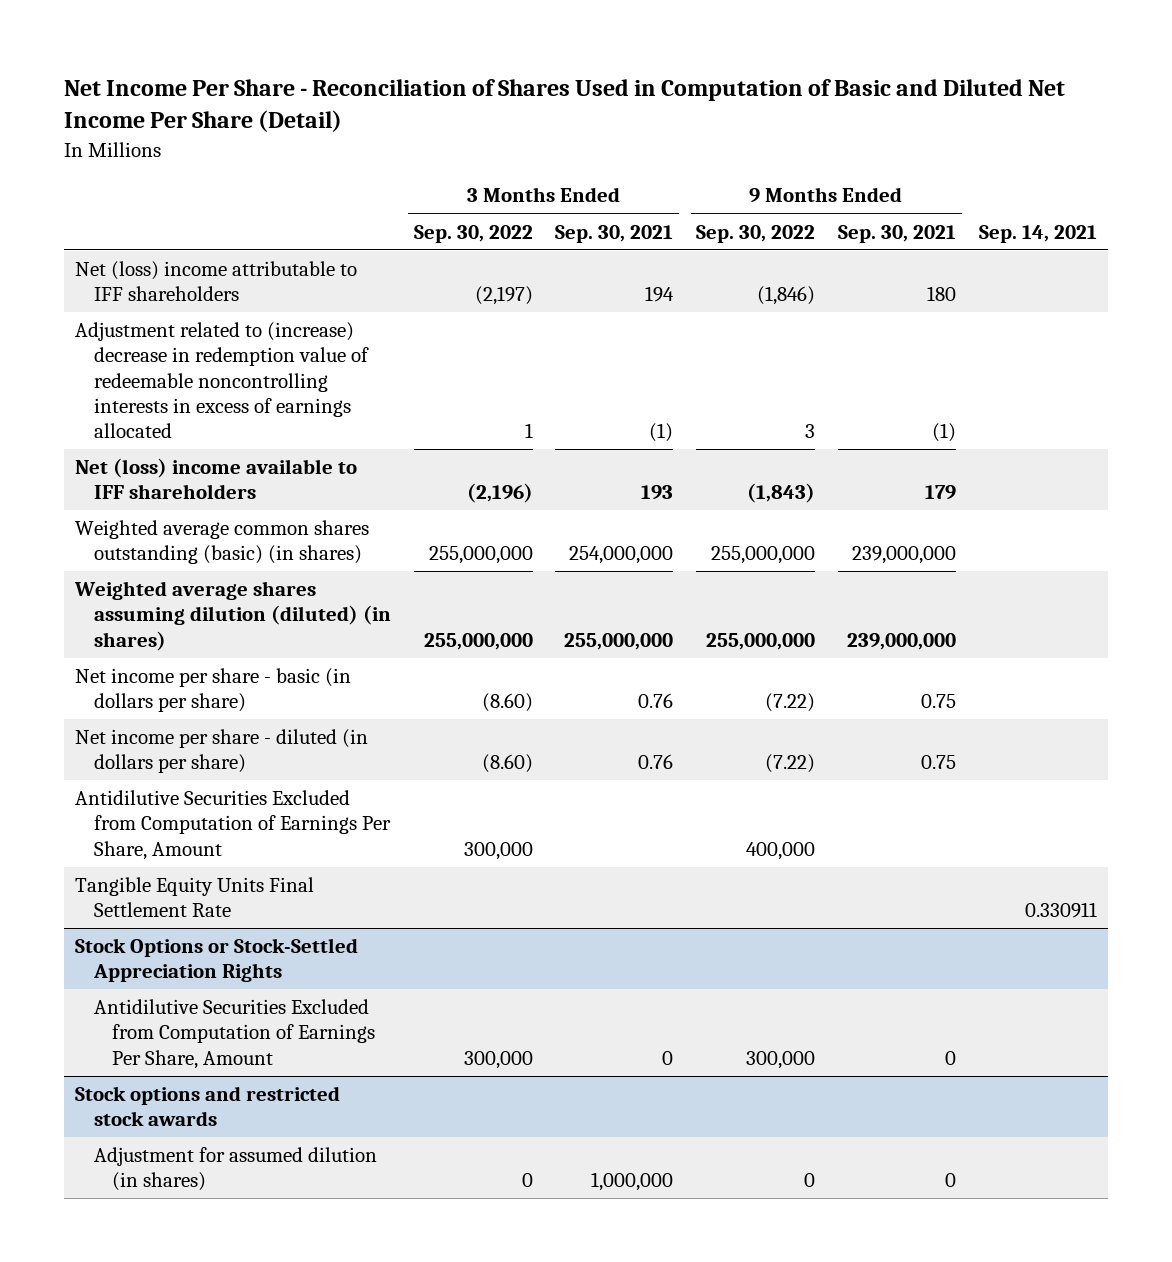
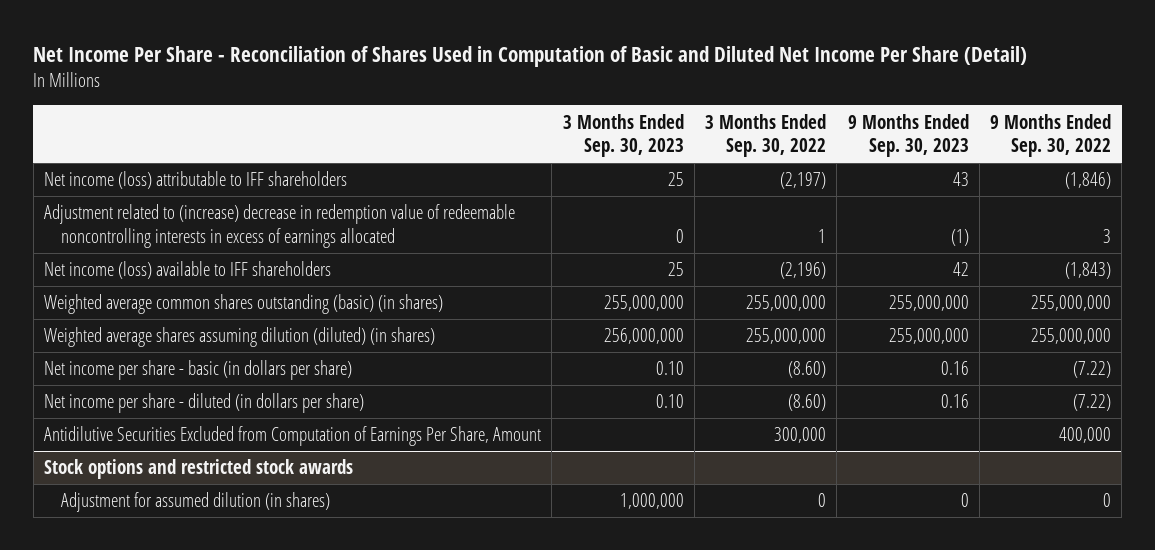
- | 3 Months Ended Sep. 30, 2022 | 3 Months Ended Sep. 30, 2021 | 9 Months Ended Sep. 30, 2022 | 9 Months Ended Sep. 30, 2021 | Sep. 14, 2021
+ | 3 Months Ended Sep. 30, 2023 | 3 Months Ended Sep. 30, 2022 | 9 Months Ended Sep. 30, 2023 | 9 Months Ended Sep. 30, 2022
- Net (loss) income attributable to IFF shareholders | (2,197) | 194 | (1,846) | 180 |
+ Net income (loss) attributable to IFF shareholders | 25 | (2,197) | 43 | (1,846)
- Net (loss) income available to IFF shareholders | (2,196) | 193 | (1,843) | 179 |
+ Net income (loss) available to IFF shareholders | 25 | (2,196) | 42 | (1,843)
- Tangible Equity Units Final Settlement Rate | | | | | 0.330911
- Stock Options or Stock-Settled Appreciation Rights
- Antidilutive Securities Excluded from Computation of Earnings Per Share, Amount | 300,000 | 0 | 300,000 | 0 |

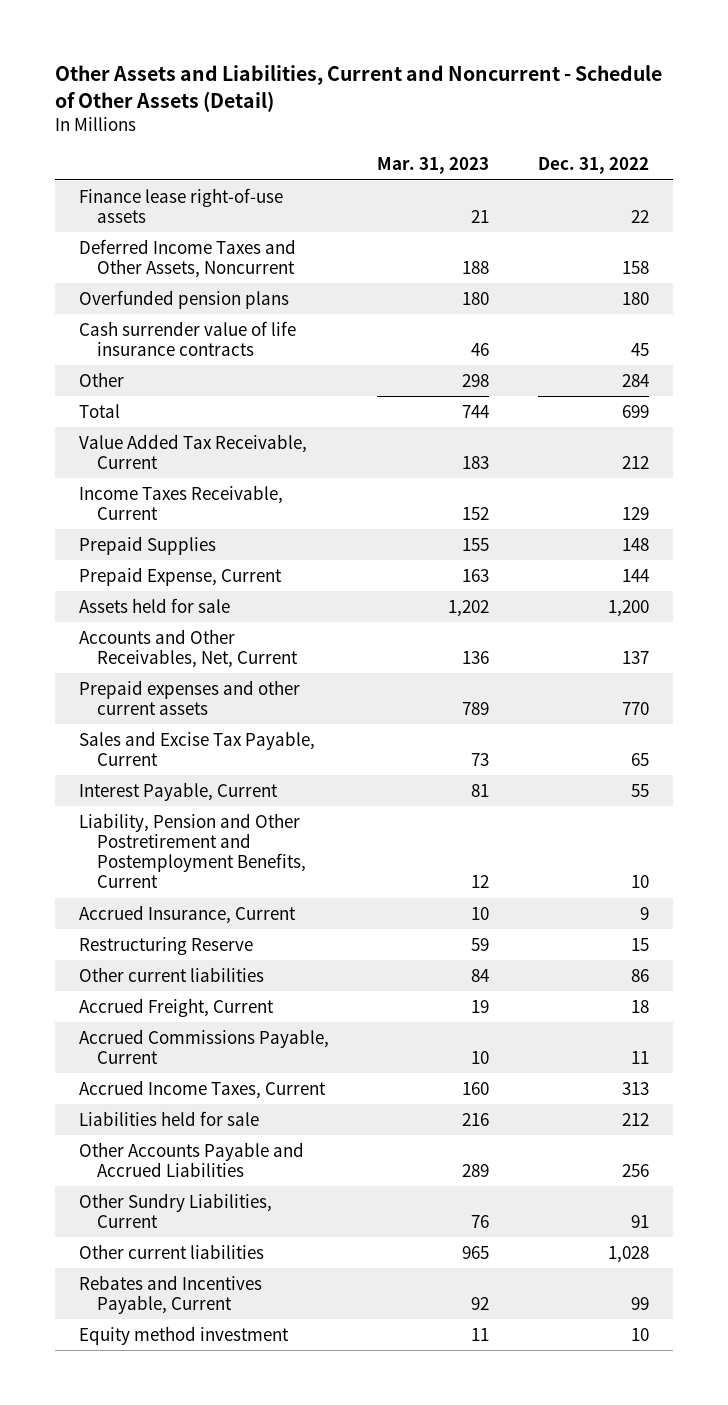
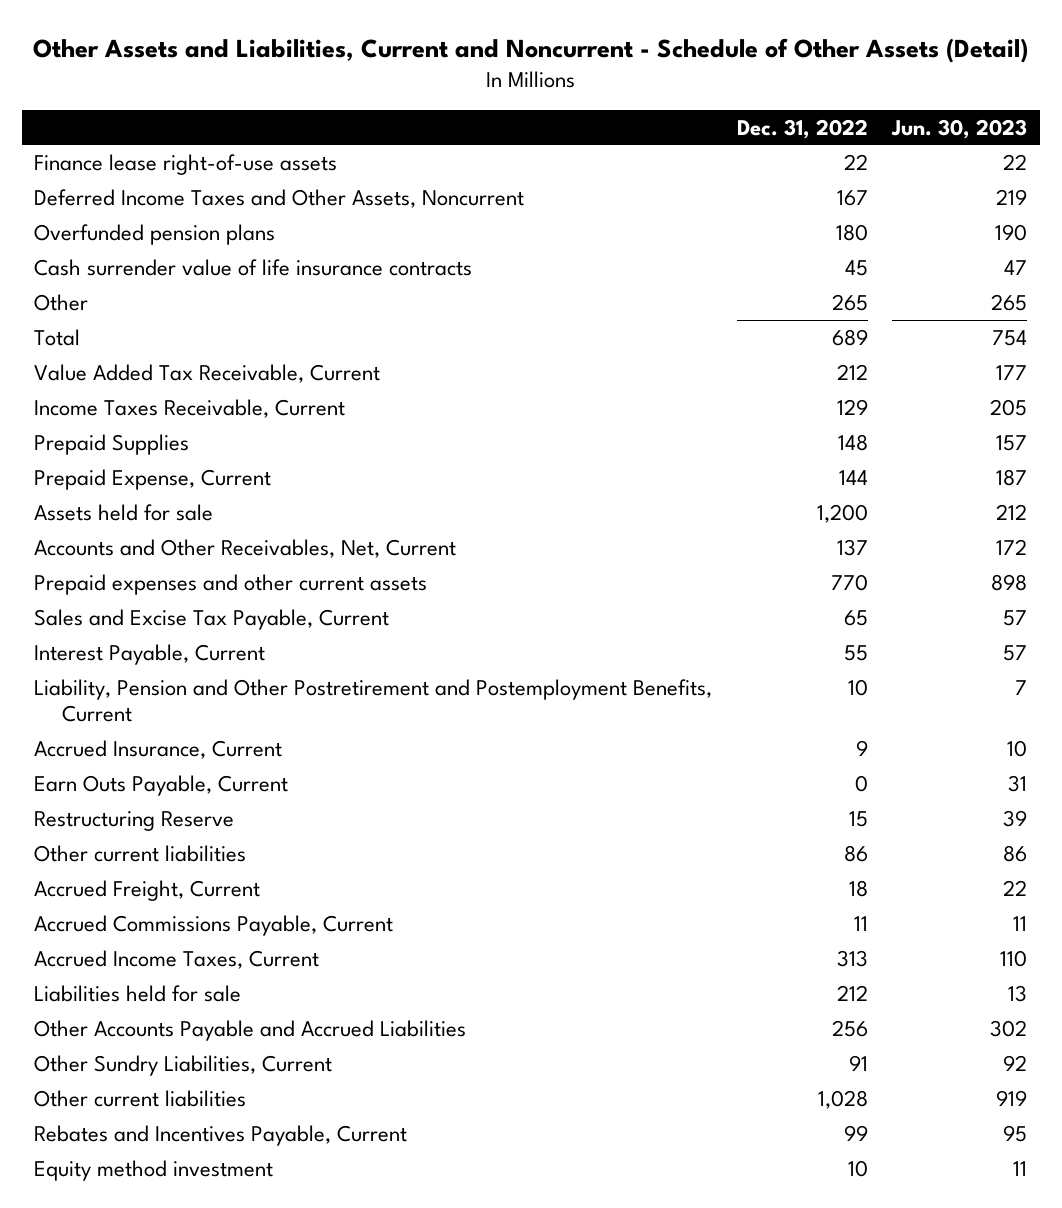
- | Mar. 31, 2023 | Dec. 31, 2022
+ | Dec. 31, 2022 | Jun. 30, 2023
- Deferred Income Taxes and Other Assets, Noncurrent | 188 | 158
+ Deferred Income Taxes and Other Assets, Noncurrent | 167 | 219
- Other | 298 | 284
- Total | 744 | 699
+ Other | 265 | 265
+ Total | 689 | 754
+ Earn Outs Payable, Current | 0 | 31

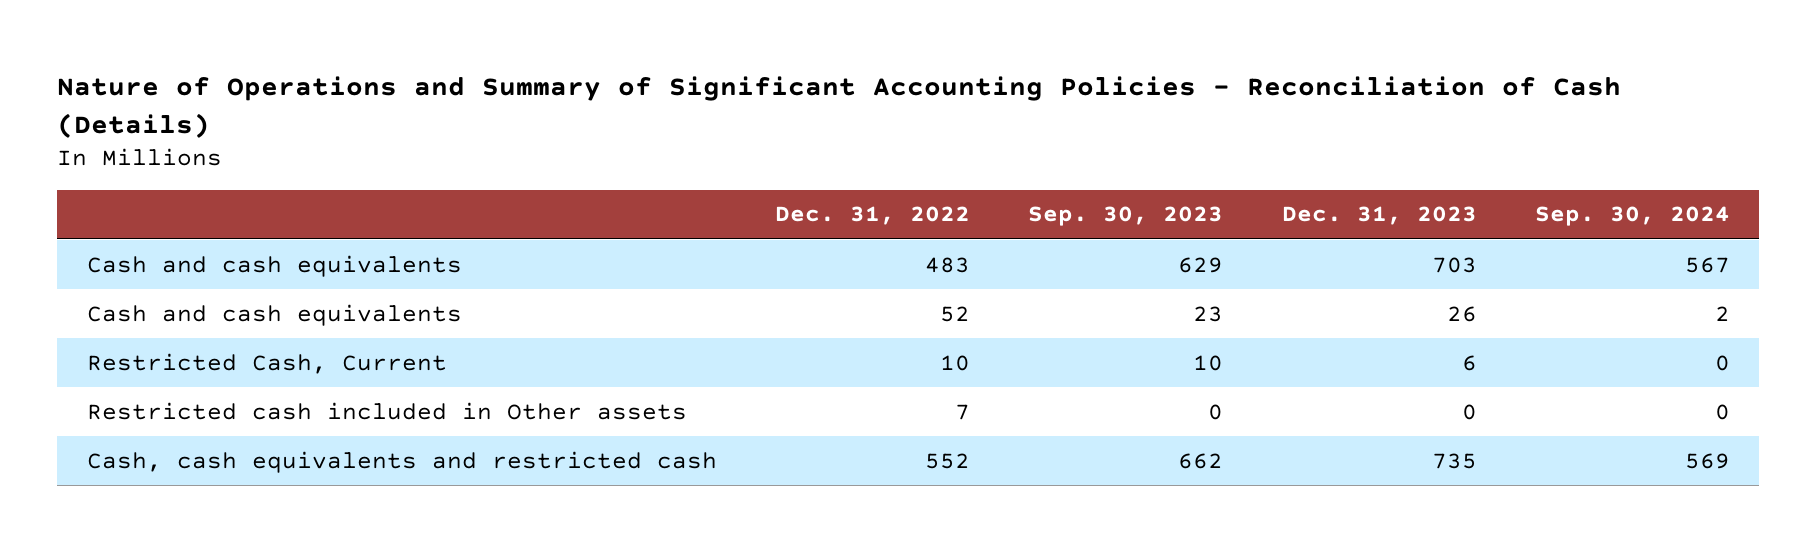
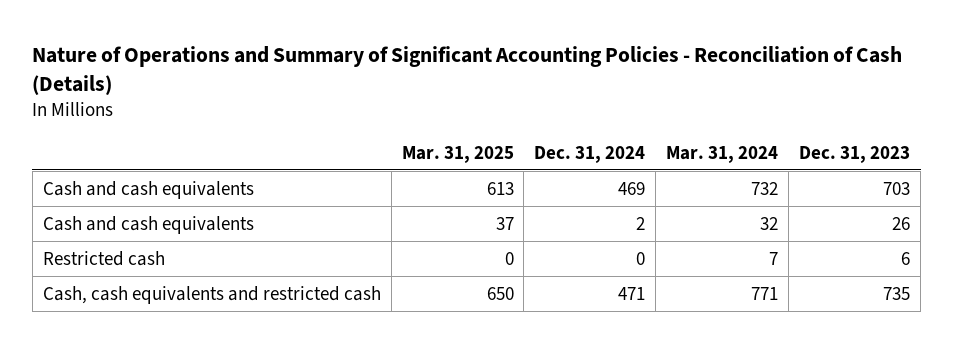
- | Dec. 31, 2022 | Sep. 30, 2023 | Dec. 31, 2023 | Sep. 30, 2024
+ | Mar. 31, 2025 | Dec. 31, 2024 | Mar. 31, 2024 | Dec. 31, 2023
- Restricted Cash, Current | 10 | 10 | 6 | 0
- Restricted cash included in Other assets | 7 | 0 | 0 | 0
+ Restricted cash | 0 | 0 | 7 | 6

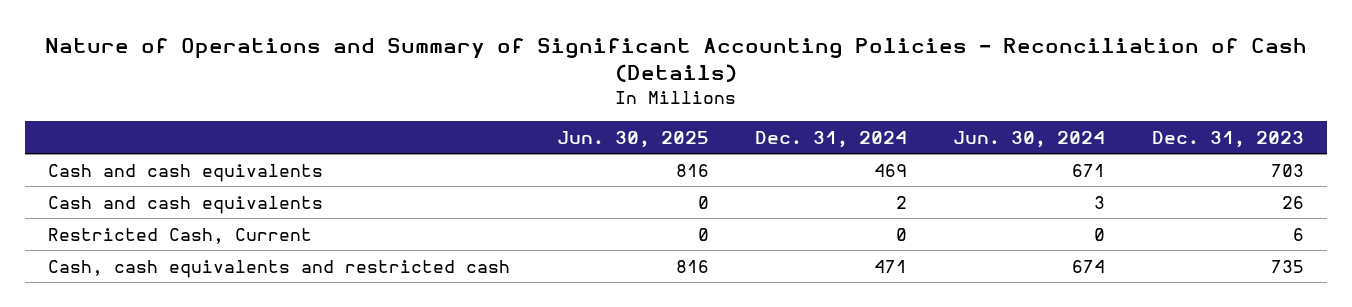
- | Mar. 31, 2025 | Dec. 31, 2024 | Mar. 31, 2024 | Dec. 31, 2023
+ | Jun. 30, 2025 | Dec. 31, 2024 | Jun. 30, 2024 | Dec. 31, 2023
- Restricted cash | 0 | 0 | 7 | 6
+ Restricted Cash, Current | 0 | 0 | 0 | 6

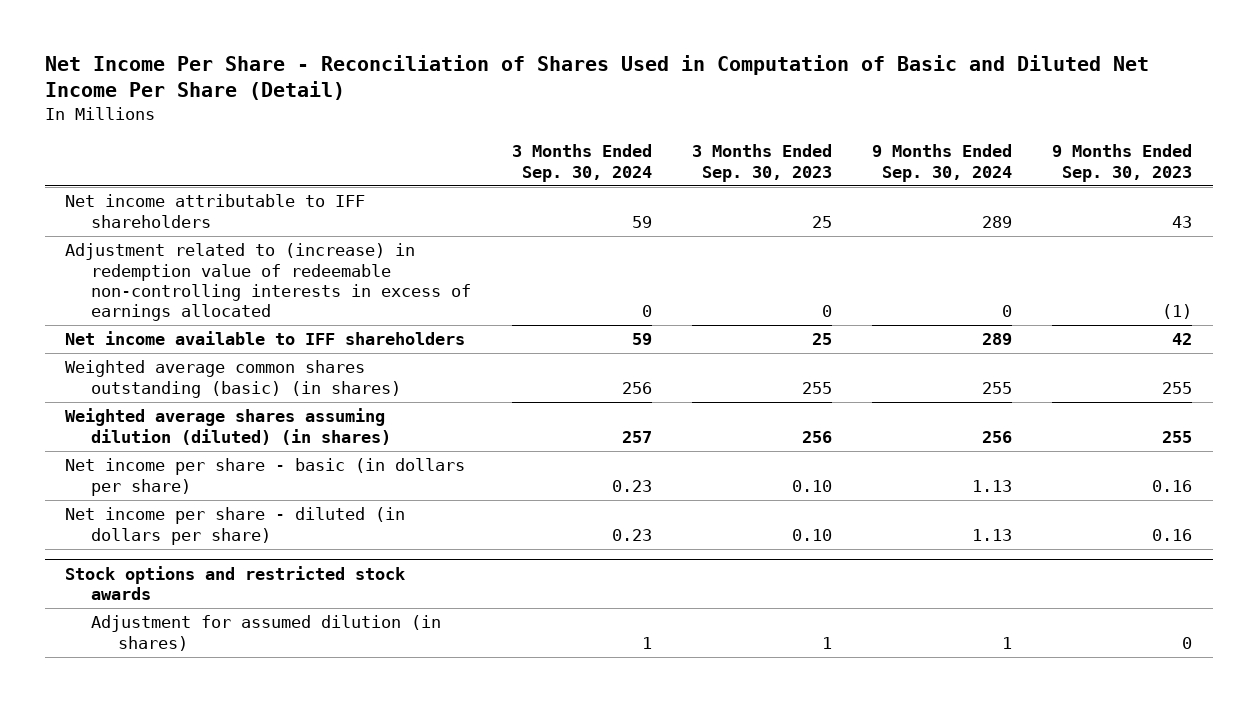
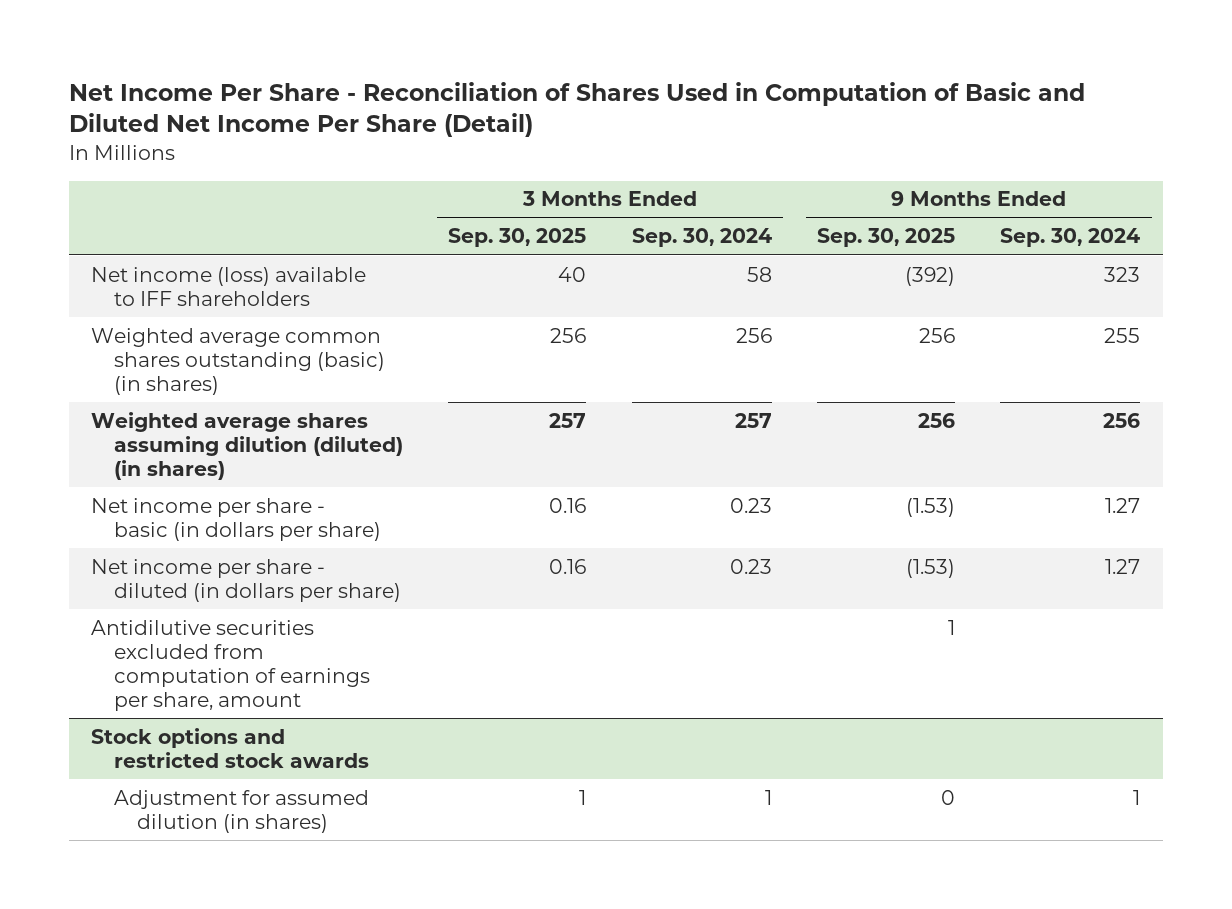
- | 3 Months Ended Sep. 30, 2024 | 3 Months Ended Sep. 30, 2023 | 9 Months Ended Sep. 30, 2024 | 9 Months Ended Sep. 30, 2023
+ | 3 Months Ended Sep. 30, 2025 | 3 Months Ended Sep. 30, 2024 | 9 Months Ended Sep. 30, 2025 | 9 Months Ended Sep. 30, 2024
- Net income attributable to IFF shareholders | 59 | 25 | 289 | 43
- Adjustment related to (increase) in redemption value of redeemable non-controlling interests in excess of earnings allocated | 0 | 0 | 0 | (1)
- Net income available to IFF shareholders | 59 | 25 | 289 | 42
+ Net income (loss) available to IFF shareholders | 40 | 58 | (392) | 323
- Net income per share - basic (in dollars per share) | 0.23 | 0.10 | 1.13 | 0.16
- Net income per share - diluted (in dollars per share) | 0.23 | 0.10 | 1.13 | 0.16
+ Net income per share - basic (in dollars per share) | 0.16 | 0.23 | (1.53) | 1.27
+ Net income per share - diluted (in dollars per share) | 0.16 | 0.23 | (1.53) | 1.27
+ Antidilutive securities excluded from computation of earnings per share, amount | | | 1 |

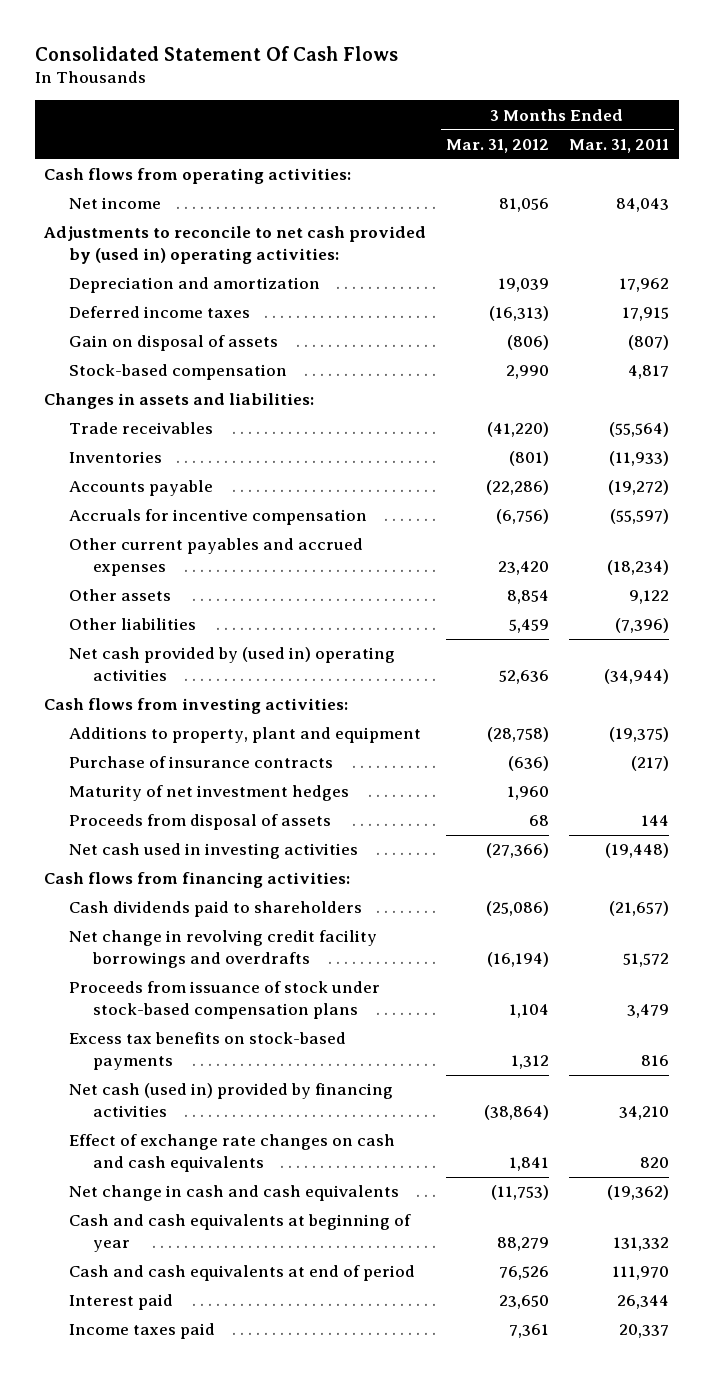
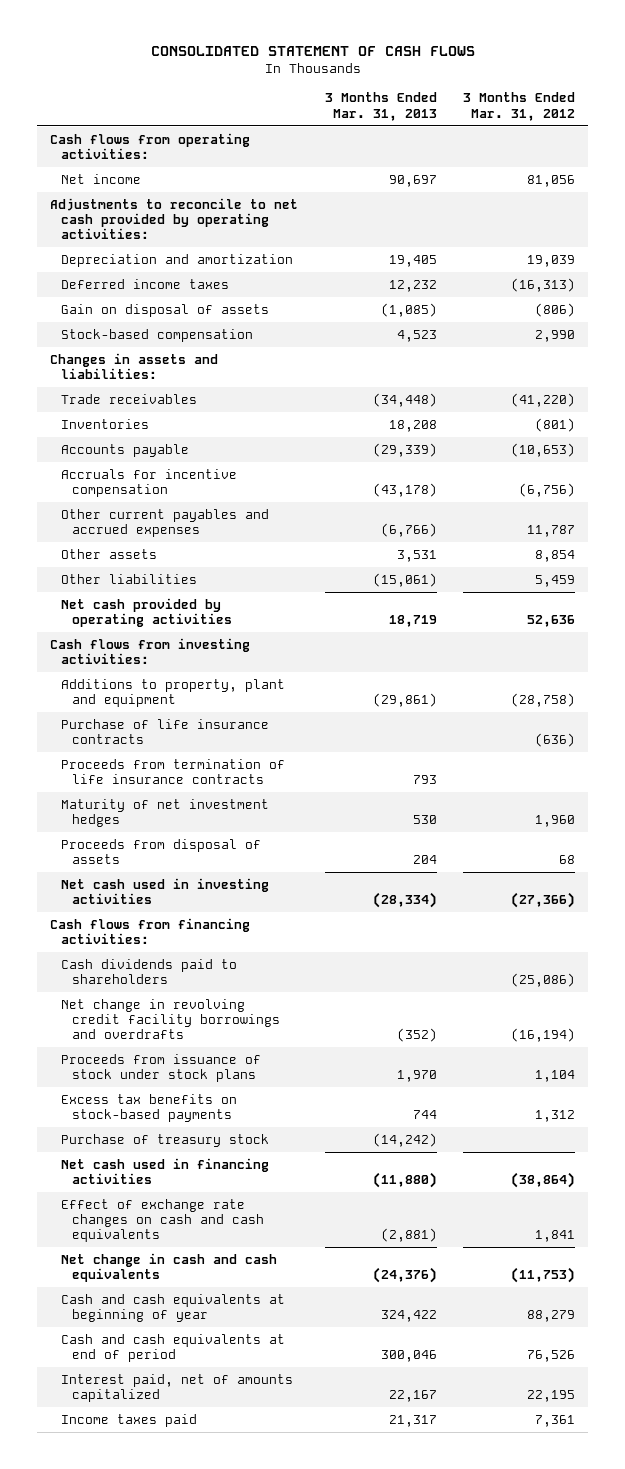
- Consolidated Statement Of Cash Flows
+ CONSOLIDATED STATEMENT OF CASH FLOWS
- | 3 Months Ended Mar. 31, 2012 | 3 Months Ended Mar. 31, 2011
+ | 3 Months Ended Mar. 31, 2013 | 3 Months Ended Mar. 31, 2012
- Adjustments to reconcile to net cash provided by (used in) operating activities:
+ Adjustments to reconcile to net cash provided by operating activities:
- Accounts payable | (22,286) | (19,272)
+ Accounts payable | (29,339) | (10,653)
- Other current payables and accrued expenses | 23,420 | (18,234)
+ Other current payables and accrued expenses | (6,766) | 11,787
- Net cash provided by (used in) operating activities | 52,636 | (34,944)
+ Net cash provided by operating activities | 18,719 | 52,636
- Purchase of insurance contracts | (636) | (217)
+ Purchase of life insurance contracts | | (636)
+ Proceeds from termination of life insurance contracts | 793 |
- Proceeds from issuance of stock under stock-based compensation plans | 1,104 | 3,479
+ Proceeds from issuance of stock under stock plans | 1,970 | 1,104
- Net cash (used in) provided by financing activities | (38,864) | 34,210
+ Purchase of treasury stock | (14,242) |
+ Net cash used in financing activities | (11,880) | (38,864)
- Interest paid | 23,650 | 26,344
+ Interest paid, net of amounts capitalized | 22,167 | 22,195

